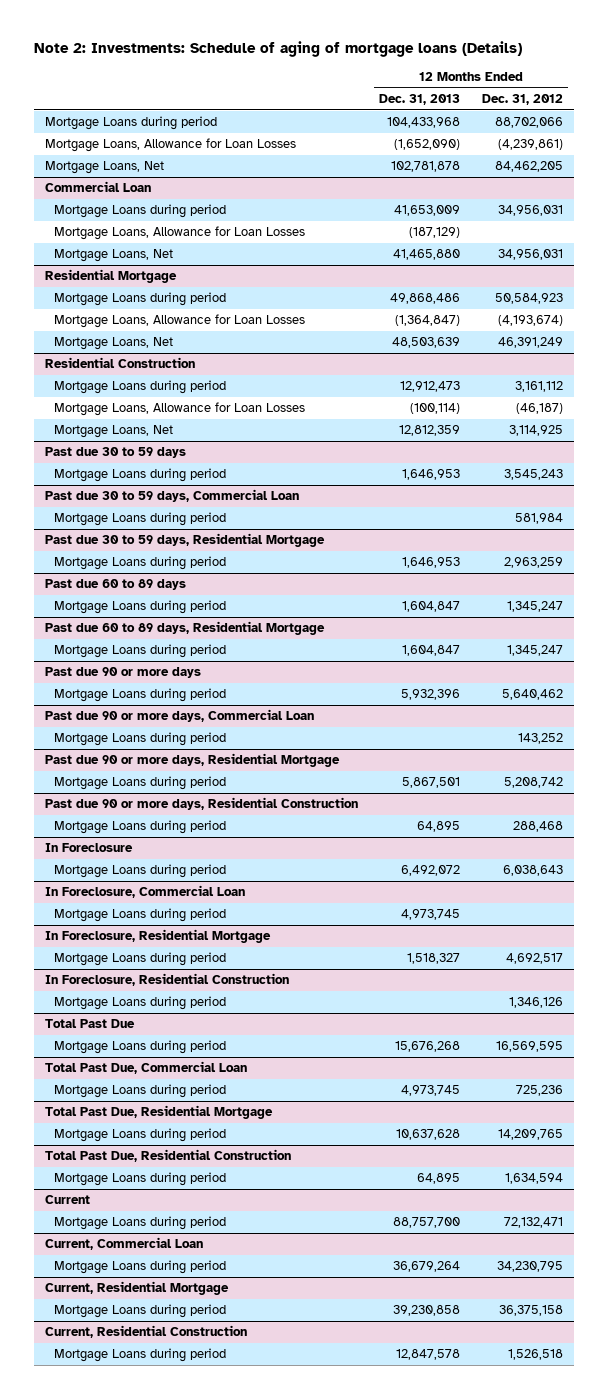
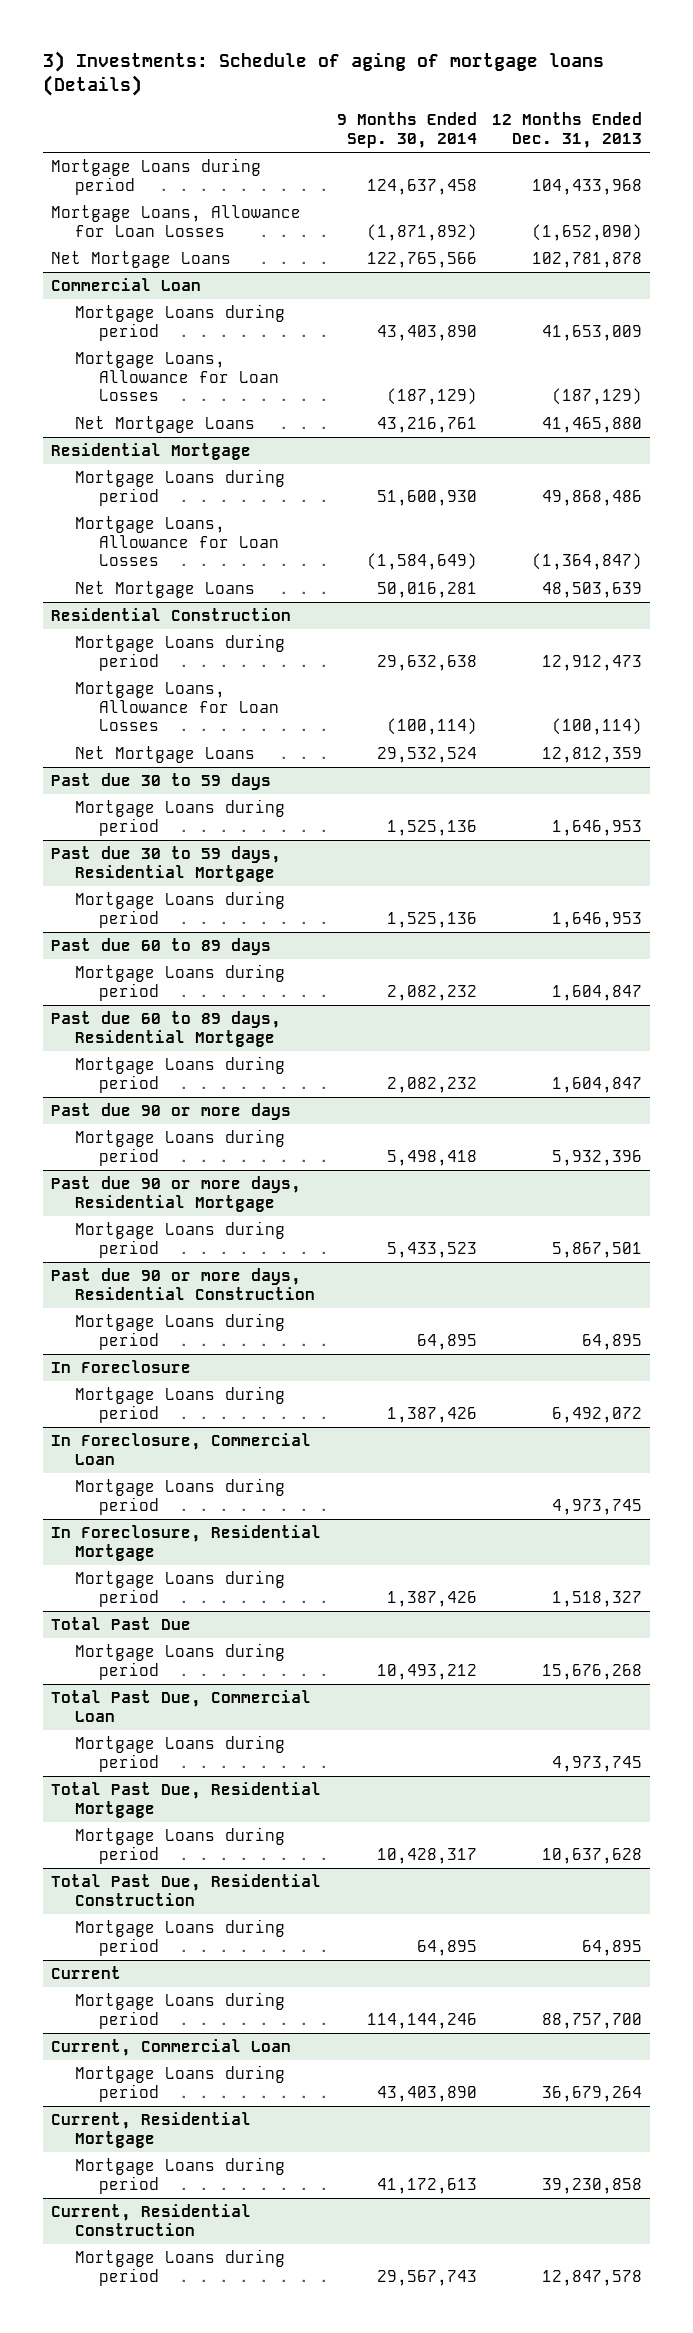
- Note 2: Investments: Schedule of aging of mortgage loans (Details)
+ 3) Investments: Schedule of aging of mortgage loans (Details)
- | 12 Months Ended Dec. 31, 2013 | 12 Months Ended Dec. 31, 2012
+ | 9 Months Ended Sep. 30, 2014 | 12 Months Ended Dec. 31, 2013
- Mortgage Loans, Net | 102,781,878 | 84,462,205
+ Net Mortgage Loans | 122,765,566 | 102,781,878
@ Commercial Loan
- Mortgage Loans, Net | 41,465,880 | 34,956,031
+ Net Mortgage Loans | 43,216,761 | 41,465,880
@ Residential Mortgage
- Mortgage Loans, Net | 48,503,639 | 46,391,249
+ Net Mortgage Loans | 50,016,281 | 48,503,639
@ Residential Construction
- Mortgage Loans, Net | 12,812,359 | 3,114,925
+ Net Mortgage Loans | 29,532,524 | 12,812,359
- Past due 30 to 59 days, Commercial Loan
- Mortgage Loans during period | | 581,984
- Past due 90 or more days, Commercial Loan
- Mortgage Loans during period | | 143,252
- In Foreclosure, Residential Construction
- Mortgage Loans during period | | 1,346,126

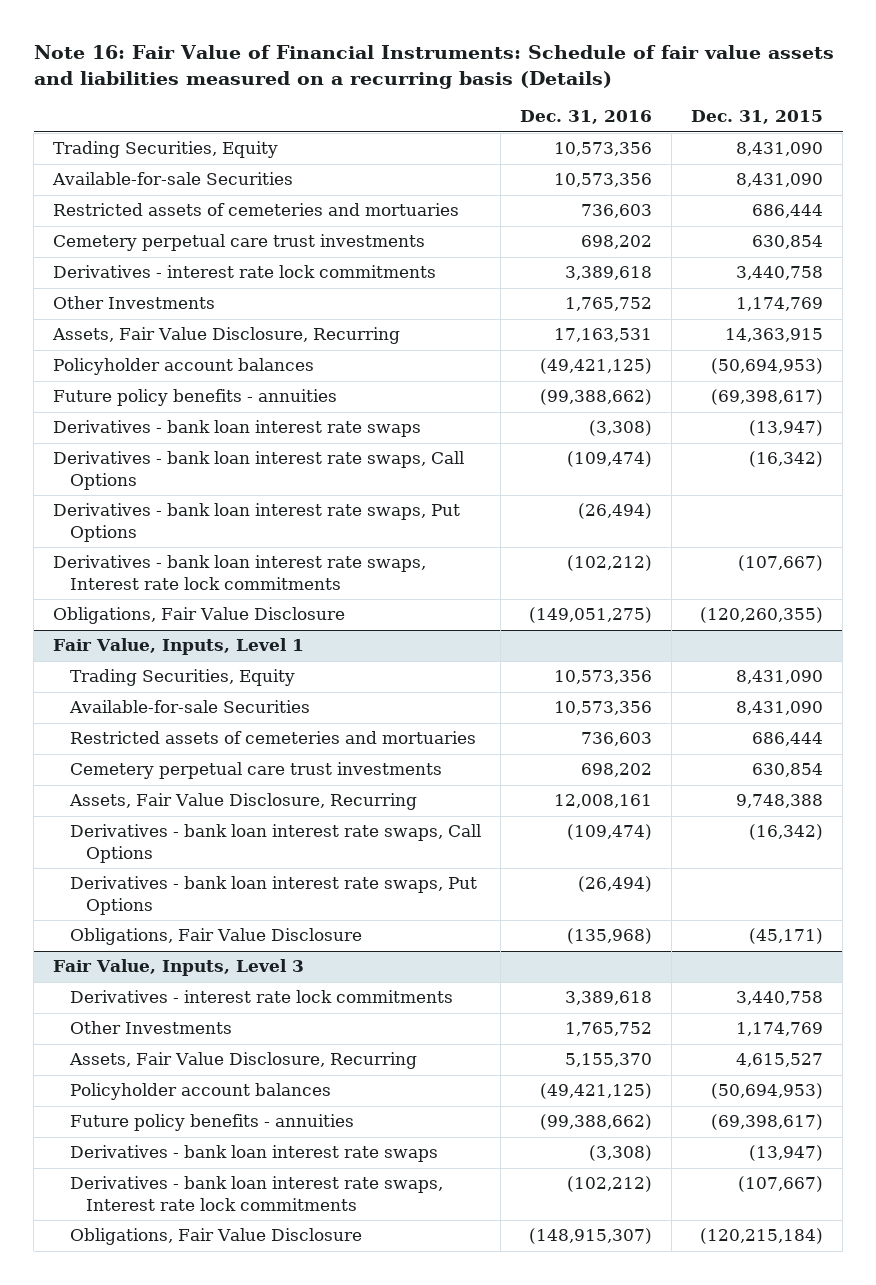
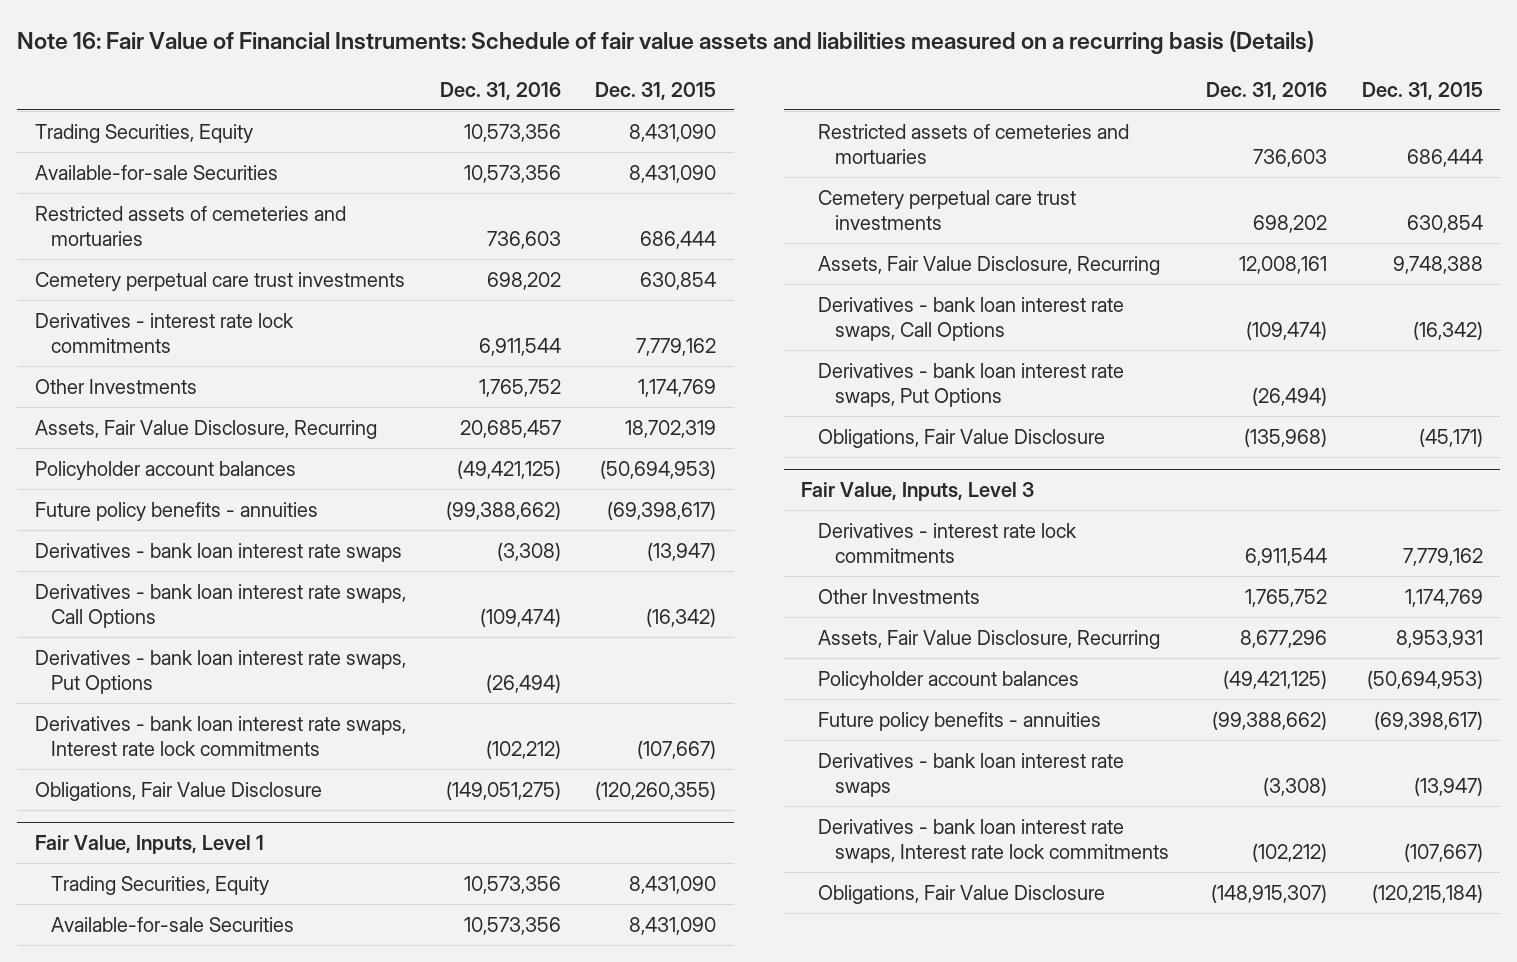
- Derivatives - interest rate lock commitments | 3,389,618 | 3,440,758
+ Derivatives - interest rate lock commitments | 6,911,544 | 7,779,162
- Assets, Fair Value Disclosure, Recurring | 17,163,531 | 14,363,915
+ Assets, Fair Value Disclosure, Recurring | 20,685,457 | 18,702,319
@ Fair Value, Inputs, Level 3
- Derivatives - interest rate lock commitments | 3,389,618 | 3,440,758
+ Derivatives - interest rate lock commitments | 6,911,544 | 7,779,162
- Assets, Fair Value Disclosure, Recurring | 5,155,370 | 4,615,527
+ Assets, Fair Value Disclosure, Recurring | 8,677,296 | 8,953,931

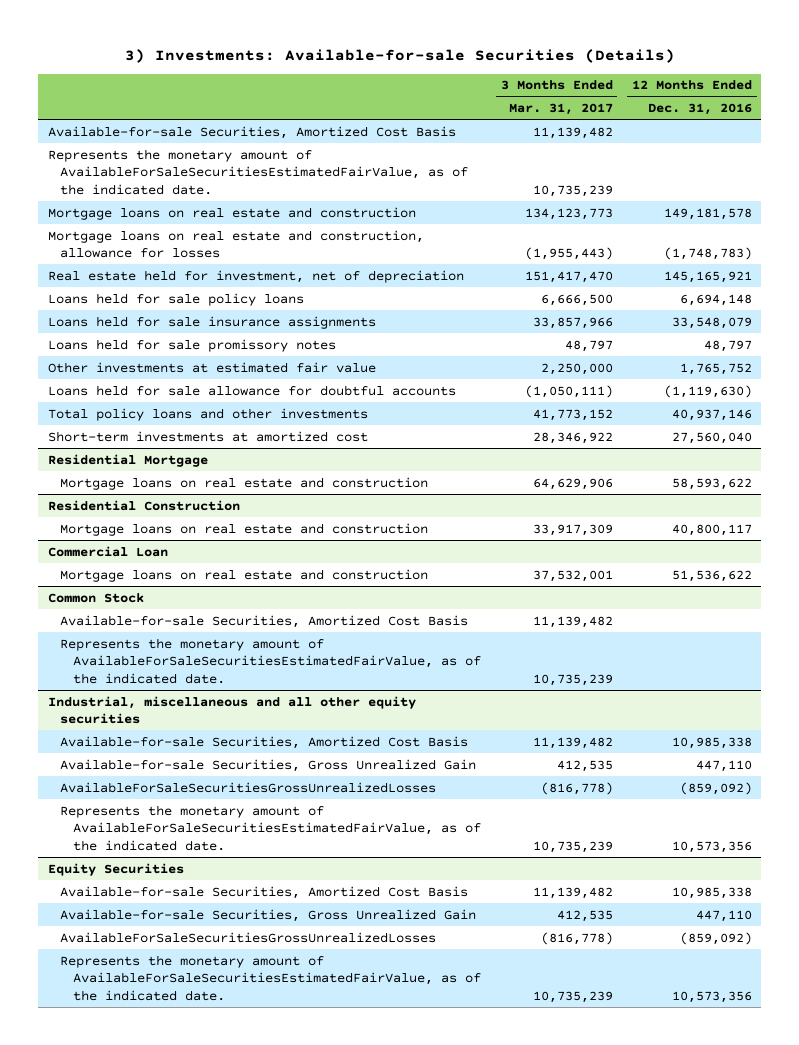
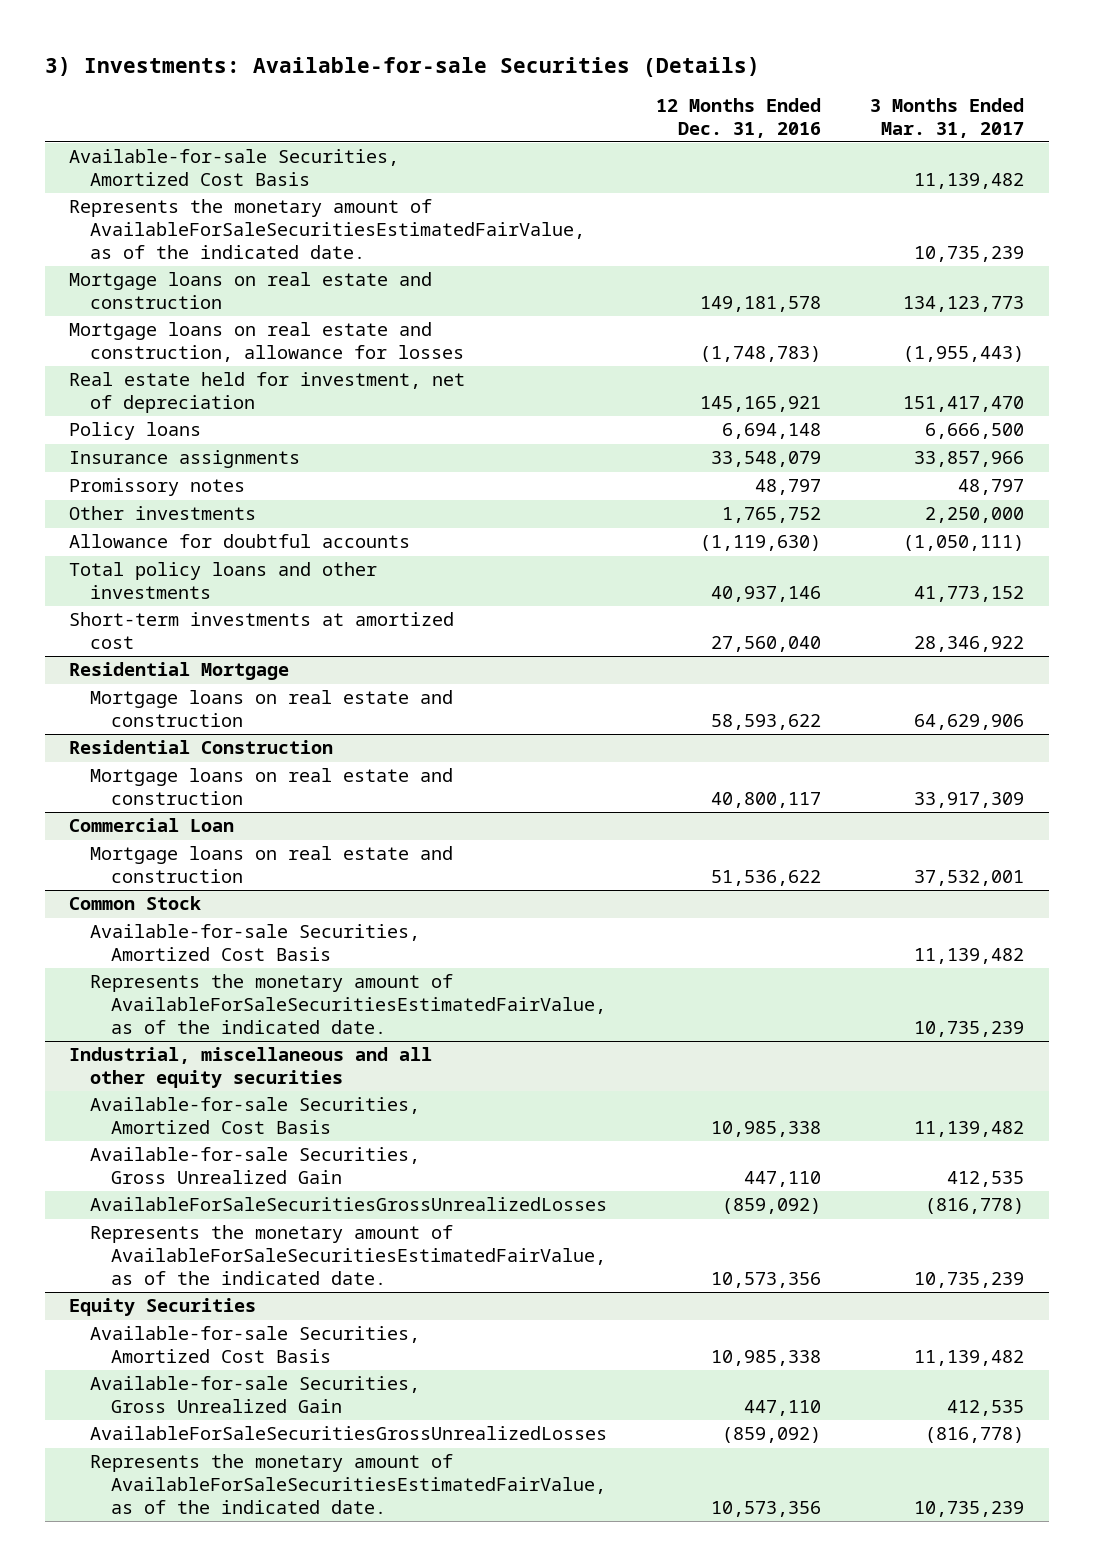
- | 3 Months Ended Mar. 31, 2017 | 12 Months Ended Dec. 31, 2016
+ | 12 Months Ended Dec. 31, 2016 | 3 Months Ended Mar. 31, 2017
- Loans held for sale policy loans | 6,666,500 | 6,694,148
- Loans held for sale insurance assignments | 33,857,966 | 33,548,079
- Loans held for sale promissory notes | 48,797 | 48,797
- Other investments at estimated fair value | 2,250,000 | 1,765,752
- Loans held for sale allowance for doubtful accounts | (1,050,111) | (1,119,630)
+ Policy loans | 6,694,148 | 6,666,500
+ Insurance assignments | 33,548,079 | 33,857,966
+ Promissory notes | 48,797 | 48,797
+ Other investments | 1,765,752 | 2,250,000
+ Allowance for doubtful accounts | (1,119,630) | (1,050,111)

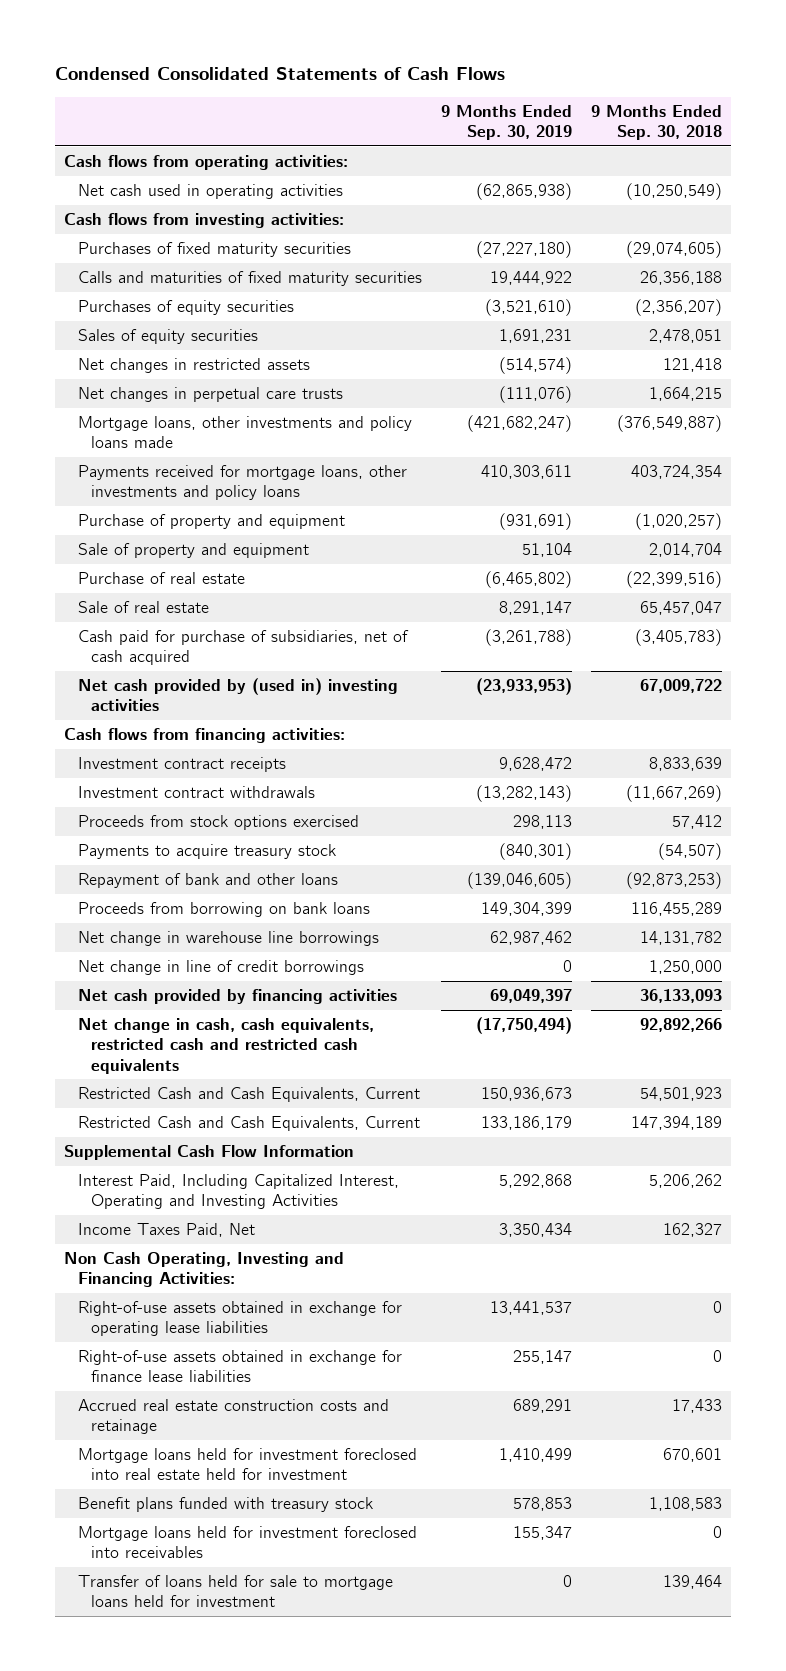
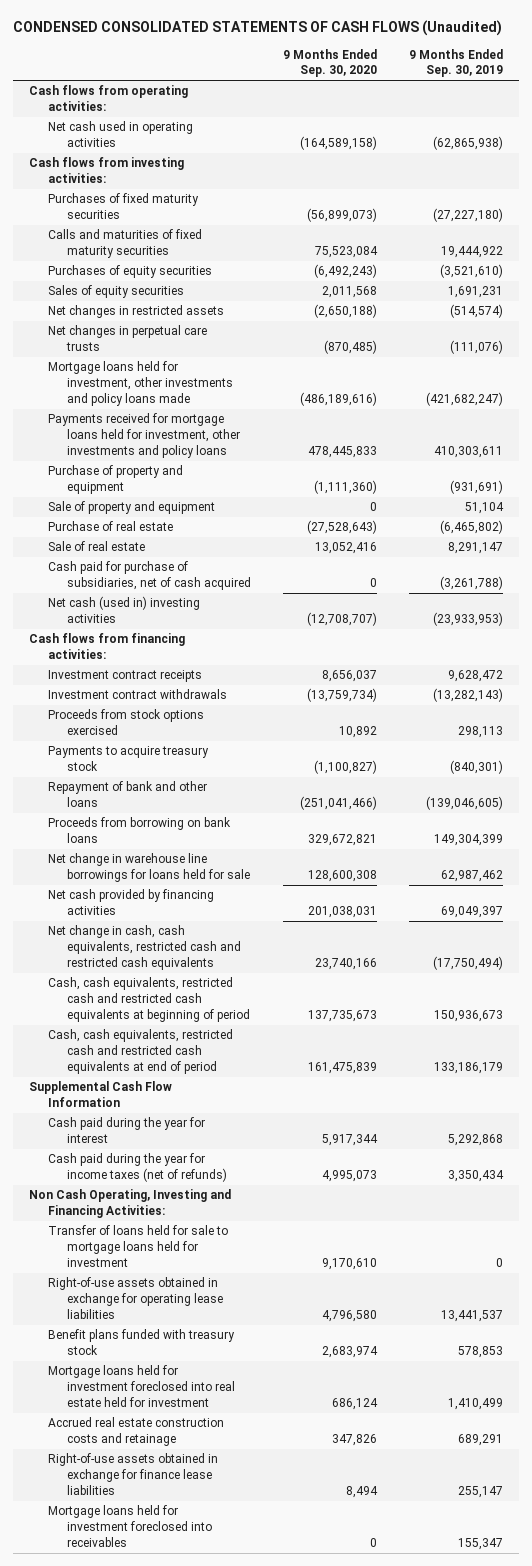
- Condensed Consolidated Statements of Cash Flows
+ CONDENSED CONSOLIDATED STATEMENTS OF CASH FLOWS (Unaudited)
- | 9 Months Ended Sep. 30, 2019 | 9 Months Ended Sep. 30, 2018
+ | 9 Months Ended Sep. 30, 2020 | 9 Months Ended Sep. 30, 2019
- Mortgage loans, other investments and policy loans made | (421,682,247) | (376,549,887)
- Payments received for mortgage loans, other investments and policy loans | 410,303,611 | 403,724,354
+ Mortgage loans held for investment, other investments and policy loans made | (486,189,616) | (421,682,247)
+ Payments received for mortgage loans held for investment, other investments and policy loans | 478,445,833 | 410,303,611
- Net cash provided by (used in) investing activities | (23,933,953) | 67,009,722
+ Net cash (used in) investing activities | (12,708,707) | (23,933,953)
- Net change in warehouse line borrowings | 62,987,462 | 14,131,782
- Net change in line of credit borrowings | 0 | 1,250,000
+ Net change in warehouse line borrowings for loans held for sale | 128,600,308 | 62,987,462
- Restricted Cash and Cash Equivalents, Current | 150,936,673 | 54,501,923
- Restricted Cash and Cash Equivalents, Current | 133,186,179 | 147,394,189
+ Cash, cash equivalents, restricted cash and restricted cash equivalents at beginning of period | 137,735,673 | 150,936,673
+ Cash, cash equivalents, restricted cash and restricted cash equivalents at end of period | 161,475,839 | 133,186,179
- Interest Paid, Including Capitalized Interest, Operating and Investing Activities | 5,292,868 | 5,206,262
- Income Taxes Paid, Net | 3,350,434 | 162,327
+ Cash paid during the year for interest | 5,917,344 | 5,292,868
+ Cash paid during the year for income taxes (net of refunds) | 4,995,073 | 3,350,434
moved up: Transfer of loans held for sale to mortgage loans held for investment | 9,170,610 | 0
moved down: Mortgage loans held for investment foreclosed into real estate held for investment | 686,124 | 1,410,499
moved down: Accrued real estate construction costs and retainage | 347,826 | 689,291
moved down: Right-of-use assets obtained in exchange for finance lease liabilities | 8,494 | 255,147

